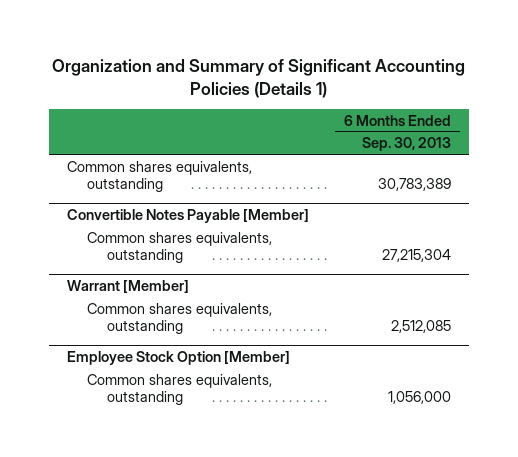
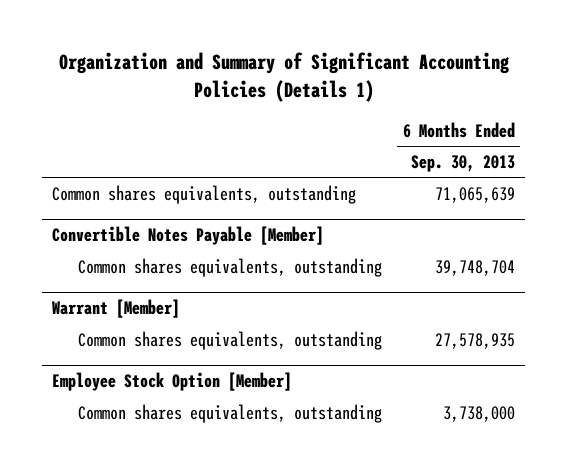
- Common shares equivalents, outstanding | 30,783,389
+ Common shares equivalents, outstanding | 71,065,639
@ Convertible Notes Payable [Member]
- Common shares equivalents, outstanding | 27,215,304
+ Common shares equivalents, outstanding | 39,748,704
@ Warrant [Member]
- Common shares equivalents, outstanding | 2,512,085
+ Common shares equivalents, outstanding | 27,578,935
@ Employee Stock Option [Member]
- Common shares equivalents, outstanding | 1,056,000
+ Common shares equivalents, outstanding | 3,738,000

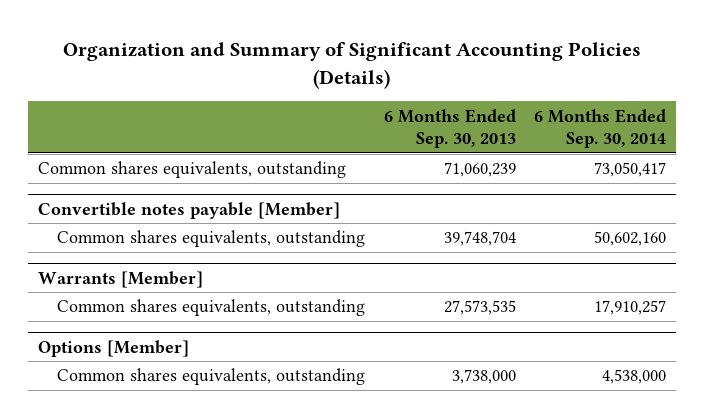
- Organization and Summary of Significant Accounting Policies (Details 1)
+ Organization and Summary of Significant Accounting Policies (Details)
- | 6 Months Ended Sep. 30, 2013
+ | 6 Months Ended Sep. 30, 2013 | 6 Months Ended Sep. 30, 2014
- Common shares equivalents, outstanding | 71,065,639
- Convertible Notes Payable [Member]
+ Common shares equivalents, outstanding | 71,060,239 | 73,050,417
+ Convertible notes payable [Member]
- Warrant [Member]
- Common shares equivalents, outstanding | 27,578,935
- Employee Stock Option [Member]
+ Warrants [Member]
+ Common shares equivalents, outstanding | 27,573,535 | 17,910,257
+ Options [Member]

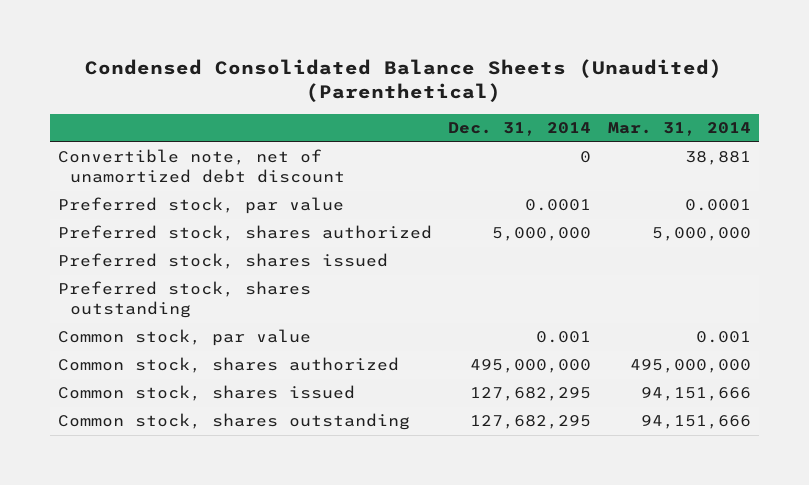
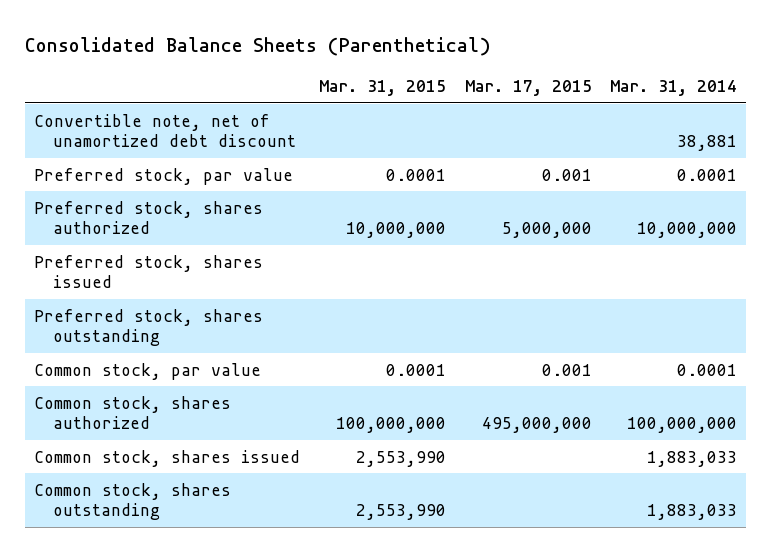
- Condensed Consolidated Balance Sheets (Unaudited) (Parenthetical)
+ Consolidated Balance Sheets (Parenthetical)
- | Dec. 31, 2014 | Mar. 31, 2014
+ | Mar. 31, 2015 | Mar. 17, 2015 | Mar. 31, 2014
- Preferred stock, shares authorized | 5,000,000 | 5,000,000
+ Preferred stock, shares authorized | 10,000,000 | 5,000,000 | 10,000,000
- Common stock, par value | 0.001 | 0.001
- Common stock, shares authorized | 495,000,000 | 495,000,000
- Common stock, shares issued | 127,682,295 | 94,151,666
- Common stock, shares outstanding | 127,682,295 | 94,151,666
+ Common stock, par value | 0.0001 | 0.001 | 0.0001
+ Common stock, shares authorized | 100,000,000 | 495,000,000 | 100,000,000
+ Common stock, shares issued | 2,553,990 | | 1,883,033
+ Common stock, shares outstanding | 2,553,990 | | 1,883,033

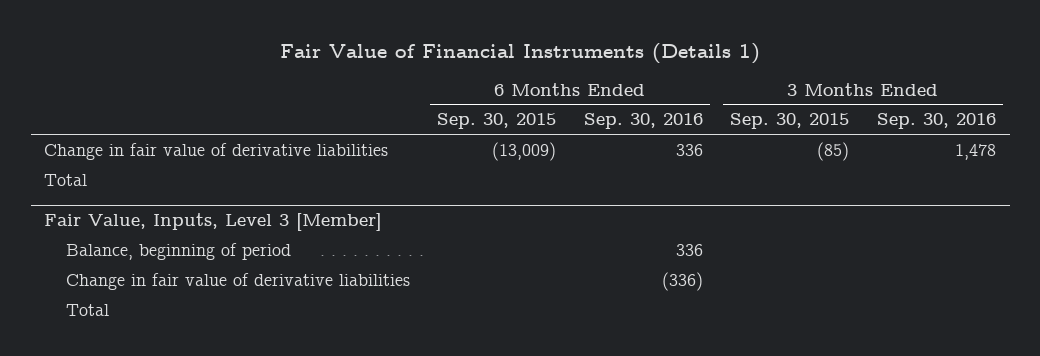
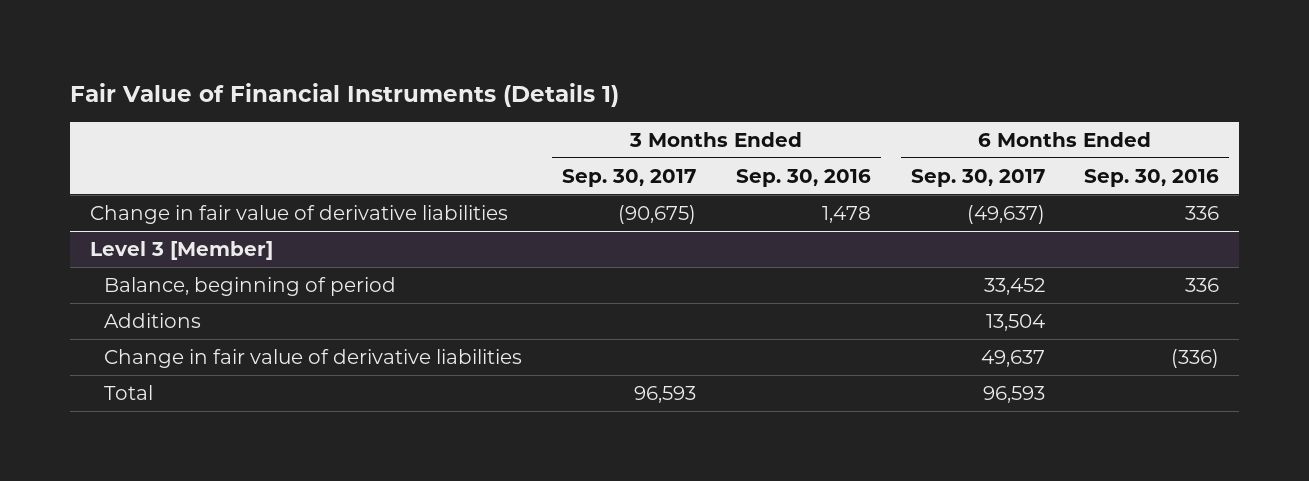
- | 6 Months Ended Sep. 30, 2015 | 6 Months Ended Sep. 30, 2016 | 3 Months Ended Sep. 30, 2015 | 3 Months Ended Sep. 30, 2016
+ | 3 Months Ended Sep. 30, 2017 | 3 Months Ended Sep. 30, 2016 | 6 Months Ended Sep. 30, 2017 | 6 Months Ended Sep. 30, 2016
- Total
- Fair Value, Inputs, Level 3 [Member]
+ Level 3 [Member]
+ Additions | | | 13,504 |

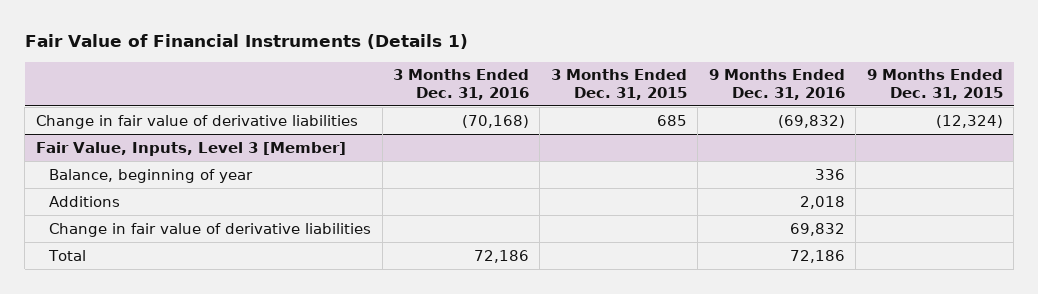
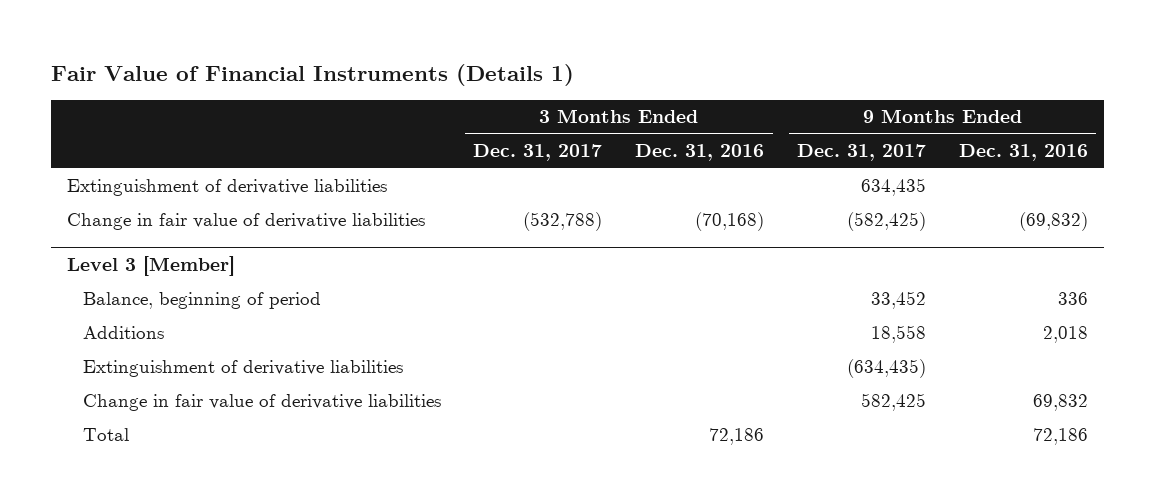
- | 3 Months Ended Dec. 31, 2016 | 3 Months Ended Dec. 31, 2015 | 9 Months Ended Dec. 31, 2016 | 9 Months Ended Dec. 31, 2015
+ | 3 Months Ended Dec. 31, 2017 | 3 Months Ended Dec. 31, 2016 | 9 Months Ended Dec. 31, 2017 | 9 Months Ended Dec. 31, 2016
+ Extinguishment of derivative liabilities | | | 634,435 |
- Fair Value, Inputs, Level 3 [Member]
- Balance, beginning of year | | | 336 |
+ Level 3 [Member]
+ Balance, beginning of period | | | 33,452 | 336
+ Extinguishment of derivative liabilities | | | (634,435) |

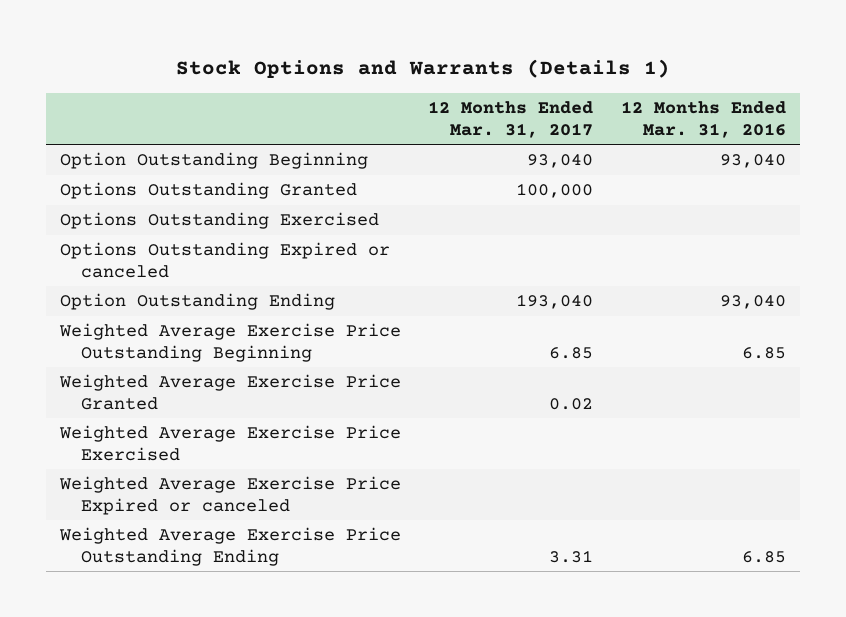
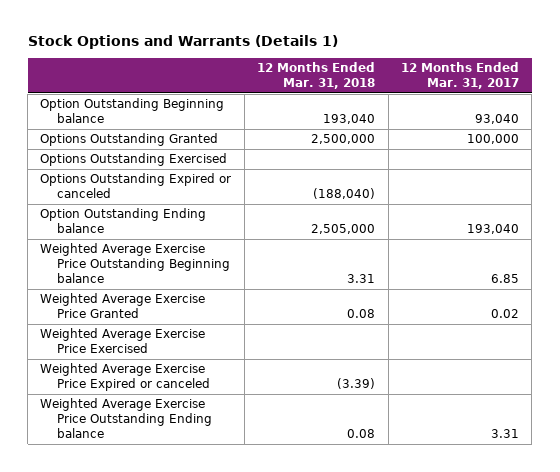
- | 12 Months Ended Mar. 31, 2017 | 12 Months Ended Mar. 31, 2016
+ | 12 Months Ended Mar. 31, 2018 | 12 Months Ended Mar. 31, 2017
- Option Outstanding Beginning | 93,040 | 93,040
+ Option Outstanding Beginning balance | 193,040 | 93,040
- Option Outstanding Ending | 193,040 | 93,040
- Weighted Average Exercise Price Outstanding Beginning | 6.85 | 6.85
+ Option Outstanding Ending balance | 2,505,000 | 193,040
+ Weighted Average Exercise Price Outstanding Beginning balance | 3.31 | 6.85
- Weighted Average Exercise Price Outstanding Ending | 3.31 | 6.85
+ Weighted Average Exercise Price Outstanding Ending balance | 0.08 | 3.31

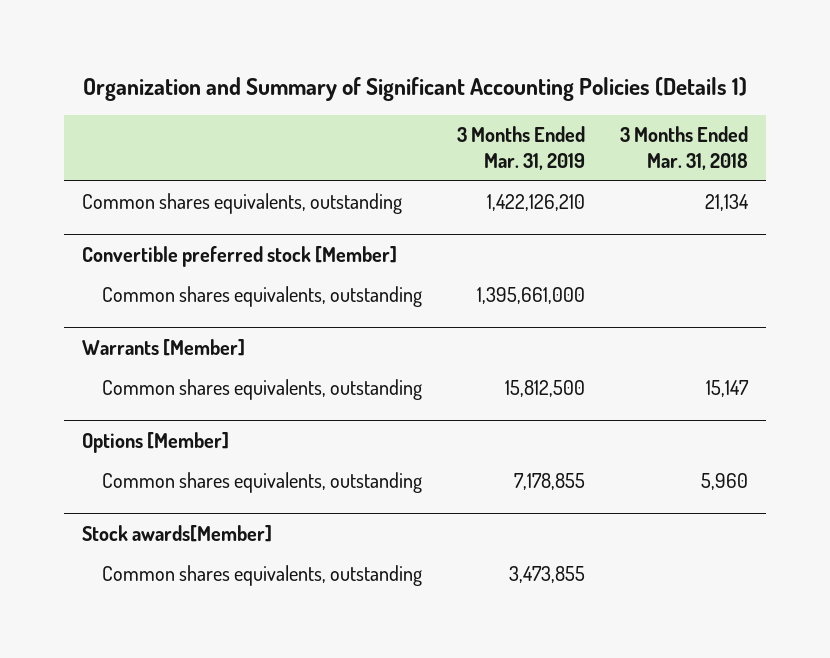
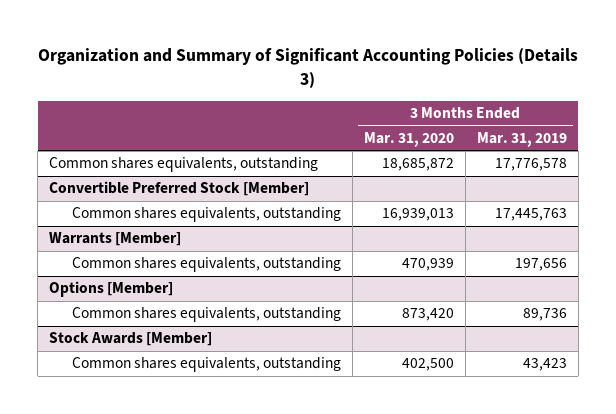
- Organization and Summary of Significant Accounting Policies (Details 1)
+ Organization and Summary of Significant Accounting Policies (Details 3)
- | 3 Months Ended Mar. 31, 2019 | 3 Months Ended Mar. 31, 2018
+ | 3 Months Ended Mar. 31, 2020 | 3 Months Ended Mar. 31, 2019
- Common shares equivalents, outstanding | 1,422,126,210 | 21,134
- Convertible preferred stock [Member]
- Common shares equivalents, outstanding | 1,395,661,000 |
+ Common shares equivalents, outstanding | 18,685,872 | 17,776,578
+ Convertible Preferred Stock [Member]
+ Common shares equivalents, outstanding | 16,939,013 | 17,445,763
@ Warrants [Member]
- Common shares equivalents, outstanding | 15,812,500 | 15,147
+ Common shares equivalents, outstanding | 470,939 | 197,656
@ Options [Member]
- Common shares equivalents, outstanding | 7,178,855 | 5,960
- Stock awards[Member]
- Common shares equivalents, outstanding | 3,473,855 |
@ Options [Member]
+ Common shares equivalents, outstanding | 873,420 | 89,736
+ Stock Awards [Member]
+ Common shares equivalents, outstanding | 402,500 | 43,423

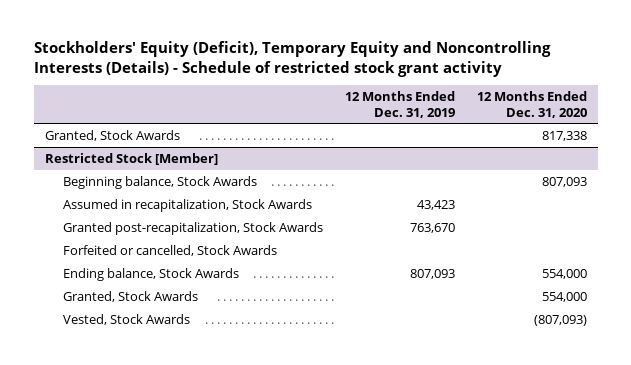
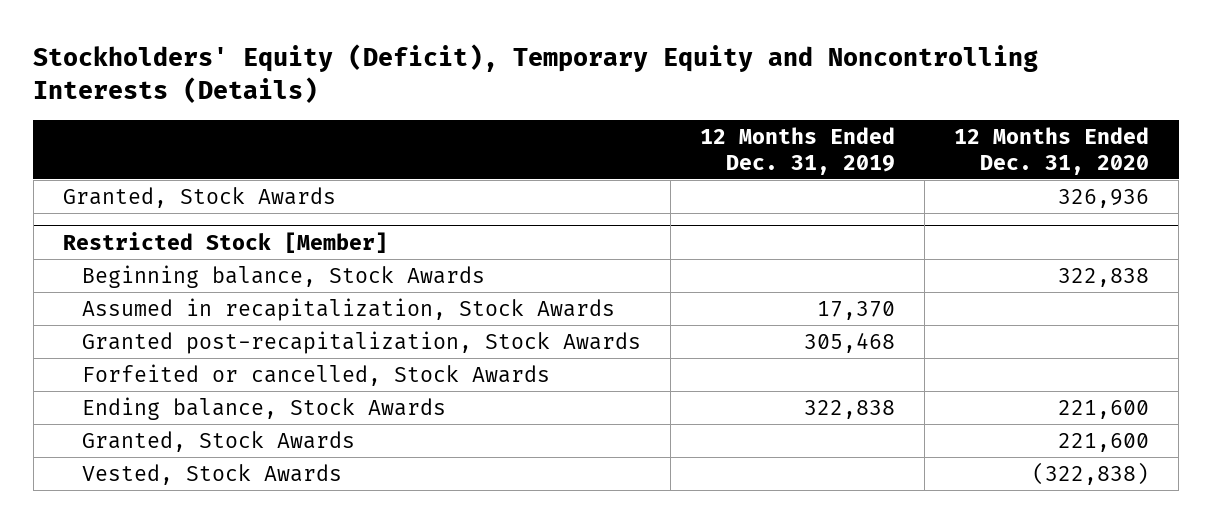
- Stockholders' Equity (Deficit), Temporary Equity and Noncontrolling Interests (Details) - Schedule of restricted stock grant activity
+ Stockholders' Equity (Deficit), Temporary Equity and Noncontrolling Interests (Details)
- Granted, Stock Awards | | 817,338
+ Granted, Stock Awards | | 326,936
@ Restricted Stock [Member]
- Beginning balance, Stock Awards | | 807,093
- Assumed in recapitalization, Stock Awards | 43,423 |
- Granted post-recapitalization, Stock Awards | 763,670 |
+ Beginning balance, Stock Awards | | 322,838
+ Assumed in recapitalization, Stock Awards | 17,370 |
+ Granted post-recapitalization, Stock Awards | 305,468 |
- Ending balance, Stock Awards | 807,093 | 554,000
- Granted, Stock Awards | | 554,000
- Vested, Stock Awards | | (807,093)
+ Ending balance, Stock Awards | 322,838 | 221,600
+ Granted, Stock Awards | | 221,600
+ Vested, Stock Awards | | (322,838)

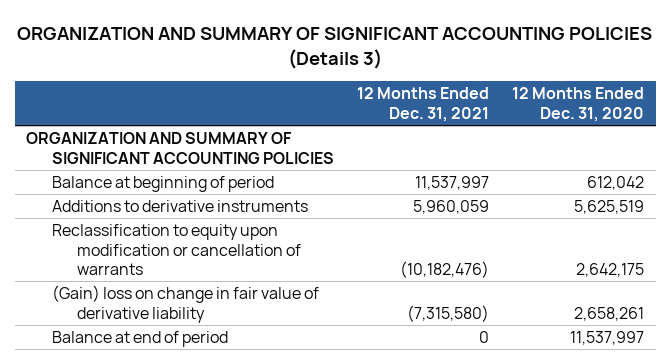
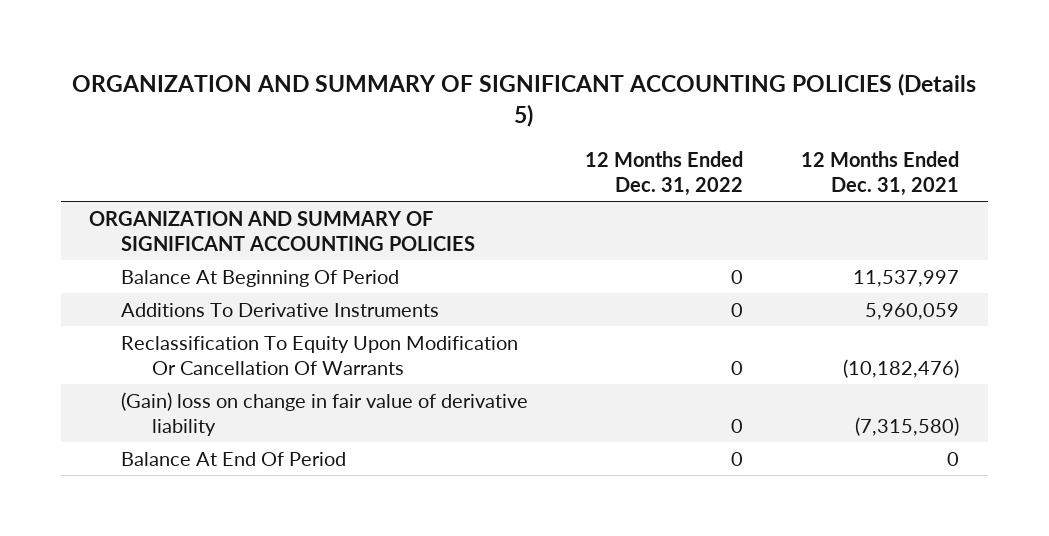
- ORGANIZATION AND SUMMARY OF SIGNIFICANT ACCOUNTING POLICIES (Details 3)
+ ORGANIZATION AND SUMMARY OF SIGNIFICANT ACCOUNTING POLICIES (Details 5)
- | 12 Months Ended Dec. 31, 2021 | 12 Months Ended Dec. 31, 2020
+ | 12 Months Ended Dec. 31, 2022 | 12 Months Ended Dec. 31, 2021
- Balance at beginning of period | 11,537,997 | 612,042
- Additions to derivative instruments | 5,960,059 | 5,625,519
- Reclassification to equity upon modification or cancellation of warrants | (10,182,476) | 2,642,175
+ Balance At Beginning Of Period | 0 | 11,537,997
+ Additions To Derivative Instruments | 0 | 5,960,059
+ Reclassification To Equity Upon Modification Or Cancellation Of Warrants | 0 | (10,182,476)
- Balance at end of period | 0 | 11,537,997
+ Balance At End Of Period | 0 | 0

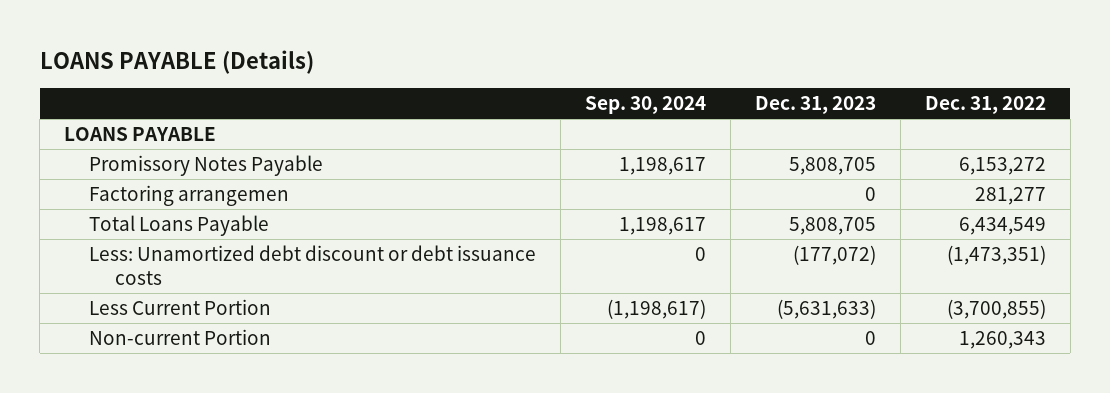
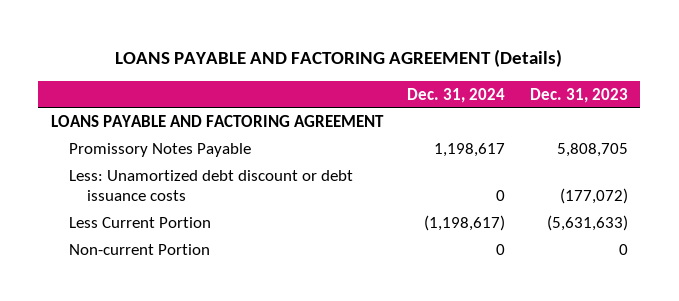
- LOANS PAYABLE (Details)
+ LOANS PAYABLE AND FACTORING AGREEMENT (Details)
- | Sep. 30, 2024 | Dec. 31, 2023 | Dec. 31, 2022
+ | Dec. 31, 2024 | Dec. 31, 2023
- LOANS PAYABLE
+ LOANS PAYABLE AND FACTORING AGREEMENT
- Factoring arrangemen | | 0 | 281,277
- Total Loans Payable | 1,198,617 | 5,808,705 | 6,434,549

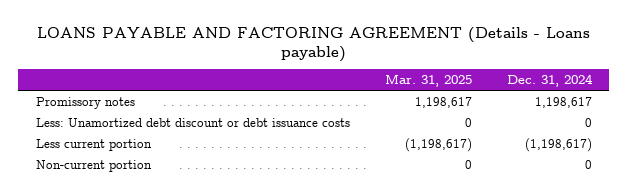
- LOANS PAYABLE AND FACTORING AGREEMENT (Details)
+ LOANS PAYABLE AND FACTORING AGREEMENT (Details - Loans payable)
- | Dec. 31, 2024 | Dec. 31, 2023
+ | Mar. 31, 2025 | Dec. 31, 2024
- LOANS PAYABLE AND FACTORING AGREEMENT
- Promissory Notes Payable | 1,198,617 | 5,808,705
+ Promissory notes | 1,198,617 | 1,198,617
- Less Current Portion | (1,198,617) | (5,631,633)
- Non-current Portion | 0 | 0
+ Less current portion | (1,198,617) | (1,198,617)
+ Non-current portion | 0 | 0

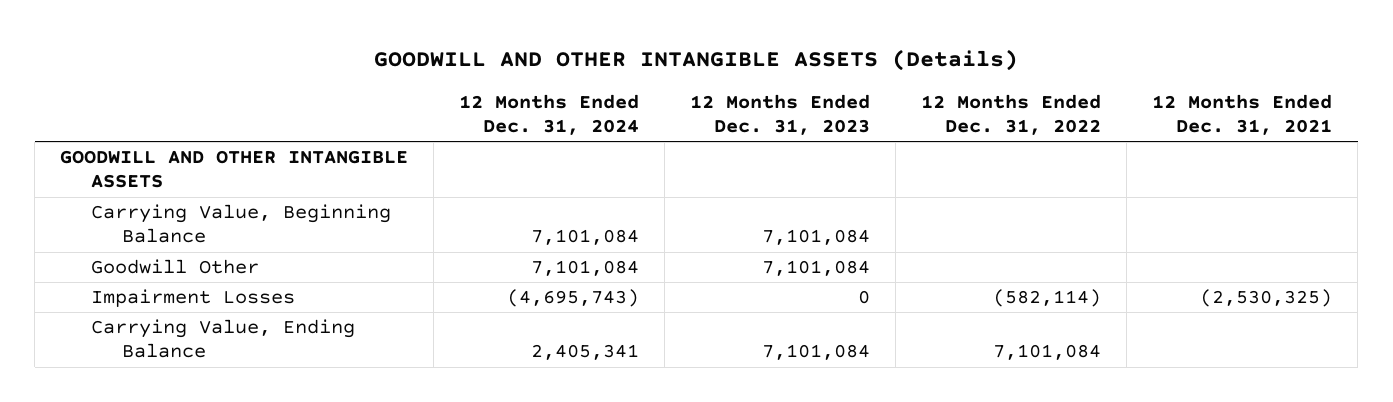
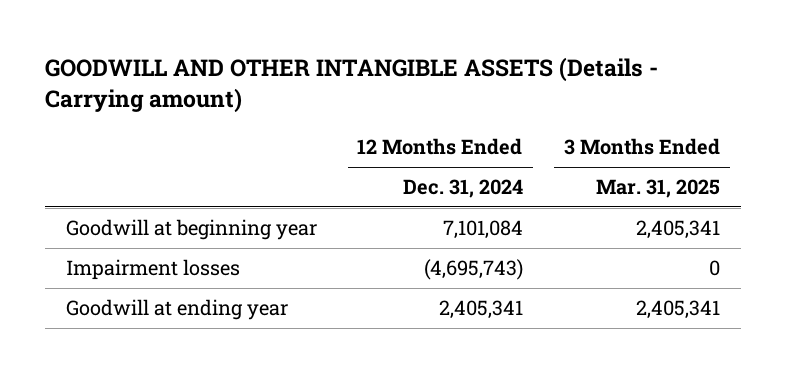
- GOODWILL AND OTHER INTANGIBLE ASSETS (Details)
+ GOODWILL AND OTHER INTANGIBLE ASSETS (Details - Carrying amount)
- | 12 Months Ended Dec. 31, 2024 | 12 Months Ended Dec. 31, 2023 | 12 Months Ended Dec. 31, 2022 | 12 Months Ended Dec. 31, 2021
+ | 12 Months Ended Dec. 31, 2024 | 3 Months Ended Mar. 31, 2025
- GOODWILL AND OTHER INTANGIBLE ASSETS
- Carrying Value, Beginning Balance | 7,101,084 | 7,101,084 | |
- Goodwill Other | 7,101,084 | 7,101,084 | |
- Impairment Losses | (4,695,743) | 0 | (582,114) | (2,530,325)
- Carrying Value, Ending Balance | 2,405,341 | 7,101,084 | 7,101,084 |
+ Goodwill at beginning year | 7,101,084 | 2,405,341
+ Impairment losses | (4,695,743) | 0
+ Goodwill at ending year | 2,405,341 | 2,405,341

